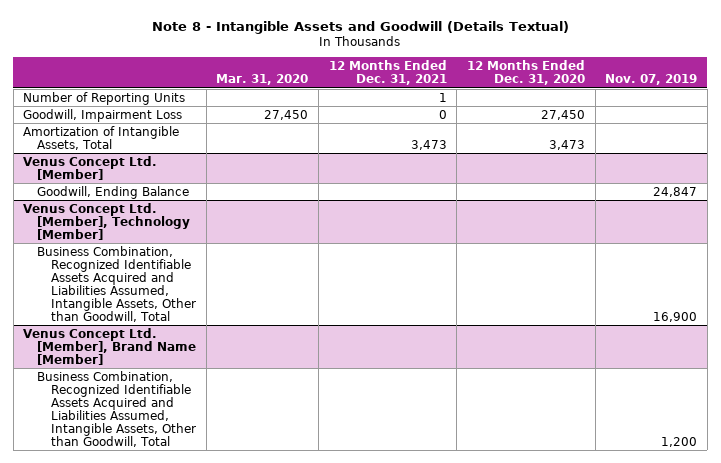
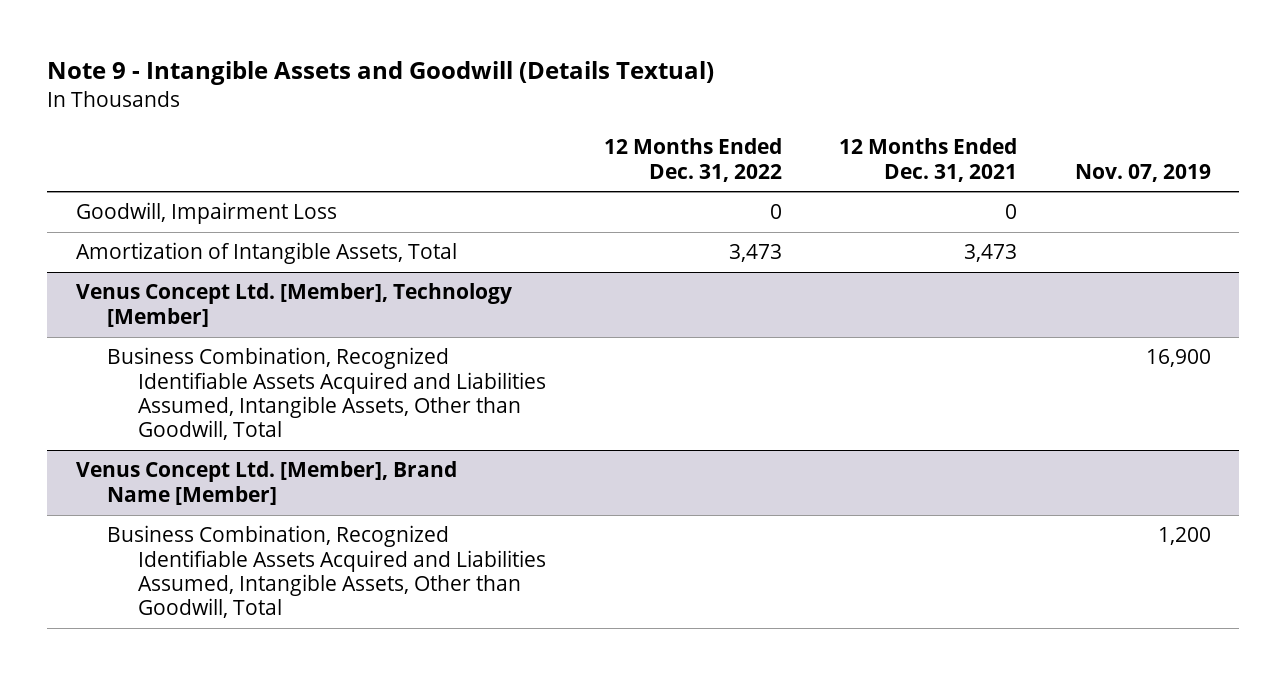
- Note 8 - Intangible Assets and Goodwill (Details Textual)
+ Note 9 - Intangible Assets and Goodwill (Details Textual)
- | Mar. 31, 2020 | 12 Months Ended Dec. 31, 2021 | 12 Months Ended Dec. 31, 2020 | Nov. 07, 2019
+ | 12 Months Ended Dec. 31, 2022 | 12 Months Ended Dec. 31, 2021 | Nov. 07, 2019
- Number of Reporting Units | | 1 | |
- Venus Concept Ltd. [Member]
- Goodwill, Ending Balance | | | | 24,847

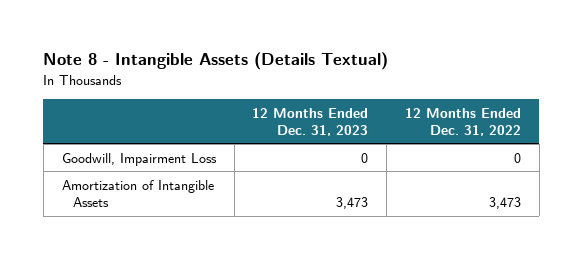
- Note 9 - Intangible Assets and Goodwill (Details Textual)
+ Note 8 - Intangible Assets (Details Textual)
- | 12 Months Ended Dec. 31, 2022 | 12 Months Ended Dec. 31, 2021 | Nov. 07, 2019
+ | 12 Months Ended Dec. 31, 2023 | 12 Months Ended Dec. 31, 2022
- Amortization of Intangible Assets, Total | 3,473 | 3,473 |
- Venus Concept Ltd. [Member], Technology [Member]
- Business Combination, Recognized Identifiable Assets Acquired and Liabilities Assumed, Intangible Assets, Other than Goodwill, Total | | | 16,900
- Venus Concept Ltd. [Member], Brand Name [Member]
- Business Combination, Recognized Identifiable Assets Acquired and Liabilities Assumed, Intangible Assets, Other than Goodwill, Total | | | 1,200
+ Amortization of Intangible Assets | 3,473 | 3,473

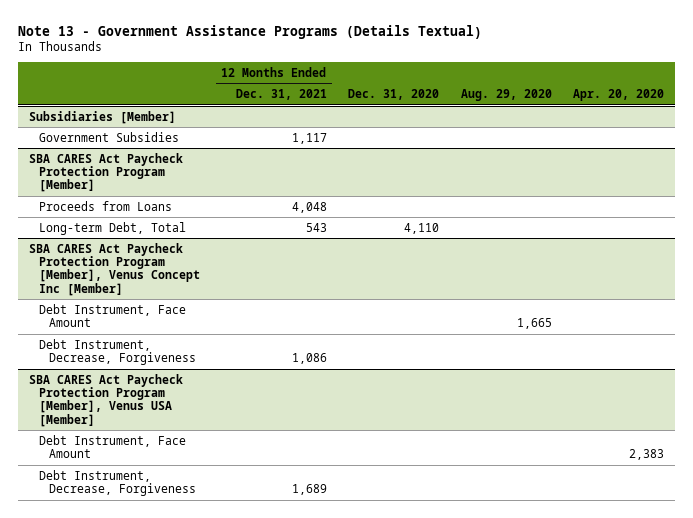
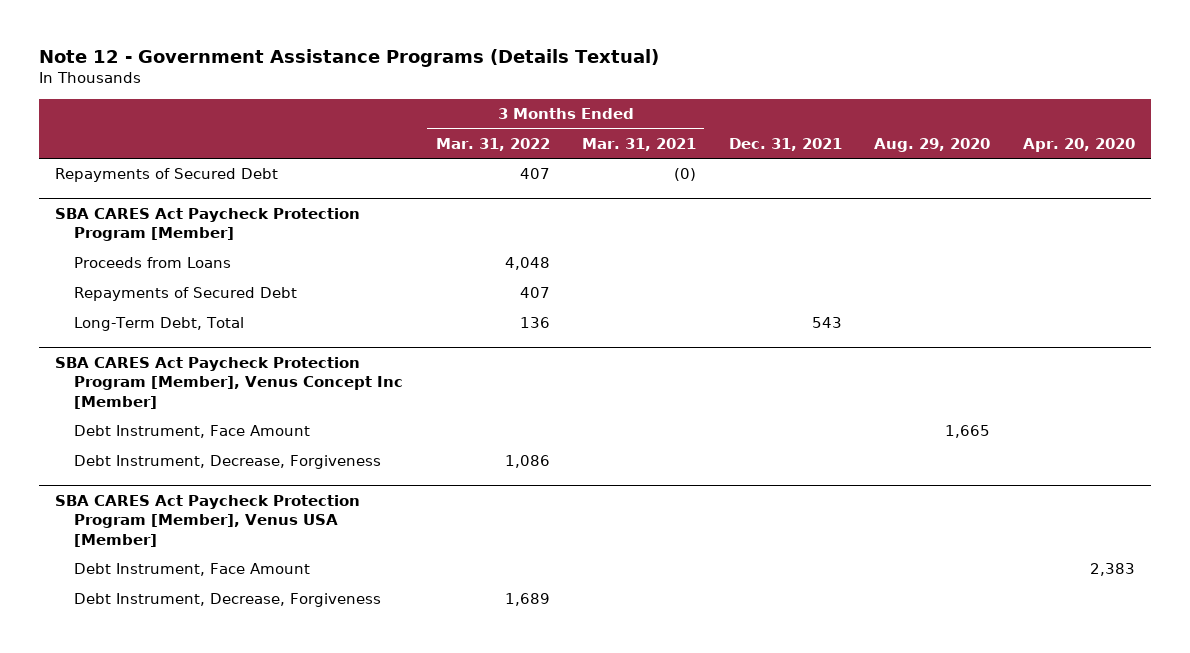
- Note 13 - Government Assistance Programs (Details Textual)
+ Note 12 - Government Assistance Programs (Details Textual)
- | 12 Months Ended Dec. 31, 2021 | Dec. 31, 2020 | Aug. 29, 2020 | Apr. 20, 2020
+ | 3 Months Ended Mar. 31, 2022 | 3 Months Ended Mar. 31, 2021 | Dec. 31, 2021 | Aug. 29, 2020 | Apr. 20, 2020
- Subsidiaries [Member]
- Government Subsidies | 1,117 | | |
+ Repayments of Secured Debt | 407 | (0) | | |
@ SBA CARES Act Paycheck Protection Program [Member]
- Long-term Debt, Total | 543 | 4,110 | |
+ Repayments of Secured Debt | 407 | | | |
+ Long-Term Debt, Total | 136 | | 543 | |

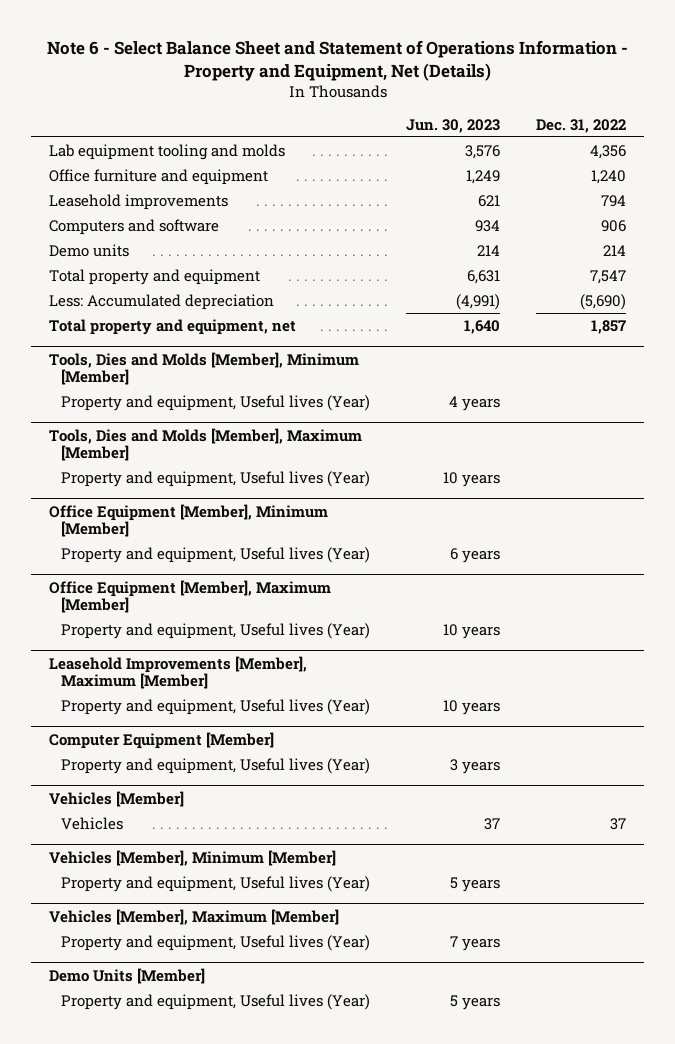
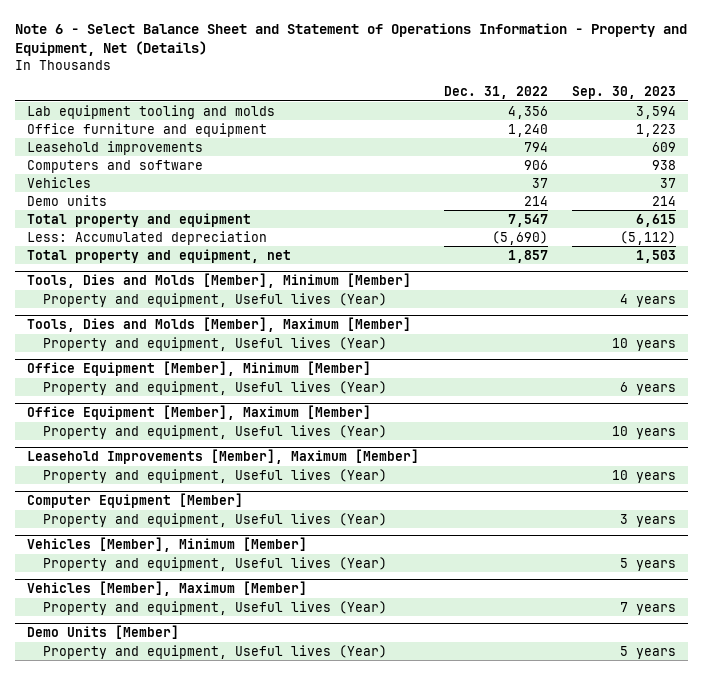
- | Jun. 30, 2023 | Dec. 31, 2022
+ | Dec. 31, 2022 | Sep. 30, 2023
+ Vehicles | 37 | 37
- Vehicles [Member]
- Vehicles | 37 | 37

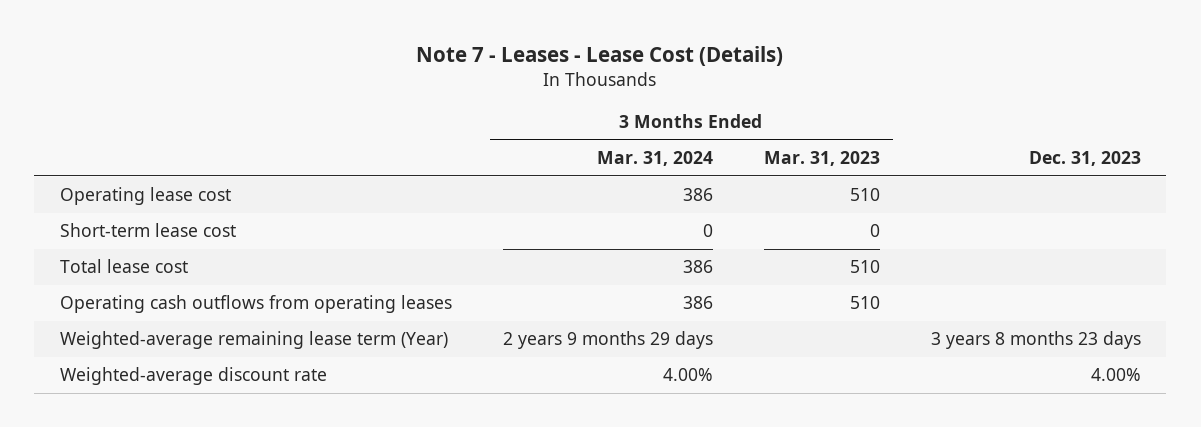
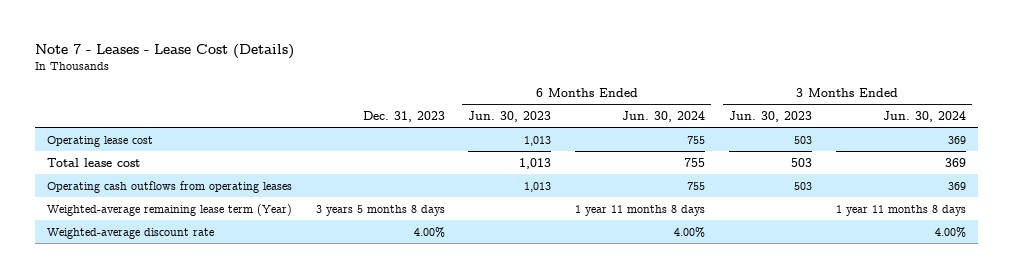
- | 3 Months Ended Mar. 31, 2024 | 3 Months Ended Mar. 31, 2023 | Dec. 31, 2023
+ | Dec. 31, 2023 | 6 Months Ended Jun. 30, 2023 | 6 Months Ended Jun. 30, 2024 | 3 Months Ended Jun. 30, 2023 | 3 Months Ended Jun. 30, 2024
- Short-term lease cost | 0 | 0 |
- Weighted-average remaining lease term (Year) | 2 years 9 months 29 days | | 3 years 8 months 23 days
+ Weighted-average remaining lease term (Year) | 3 years 5 months 8 days | | 1 year 11 months 8 days | | 1 year 11 months 8 days

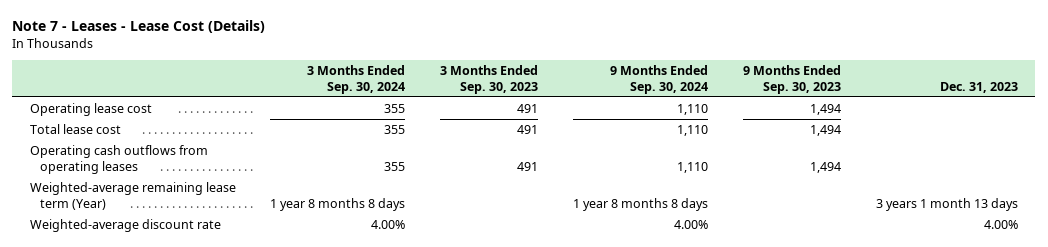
- | Dec. 31, 2023 | 6 Months Ended Jun. 30, 2023 | 6 Months Ended Jun. 30, 2024 | 3 Months Ended Jun. 30, 2023 | 3 Months Ended Jun. 30, 2024
+ | 3 Months Ended Sep. 30, 2024 | 3 Months Ended Sep. 30, 2023 | 9 Months Ended Sep. 30, 2024 | 9 Months Ended Sep. 30, 2023 | Dec. 31, 2023
- Weighted-average remaining lease term (Year) | 3 years 5 months 8 days | | 1 year 11 months 8 days | | 1 year 11 months 8 days
+ Weighted-average remaining lease term (Year) | 1 year 8 months 8 days | | 1 year 8 months 8 days | | 3 years 1 month 13 days

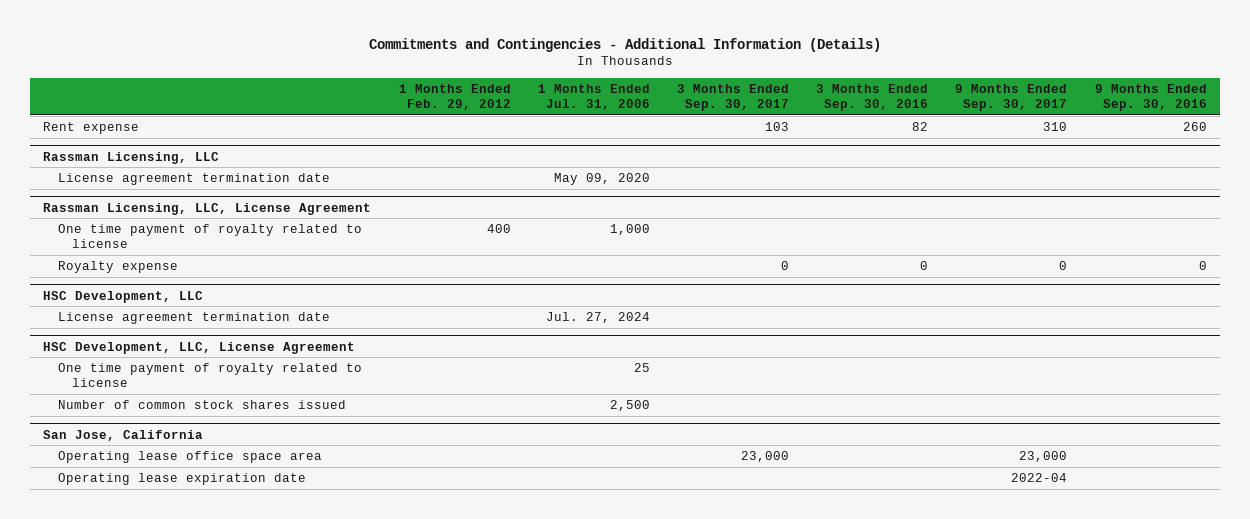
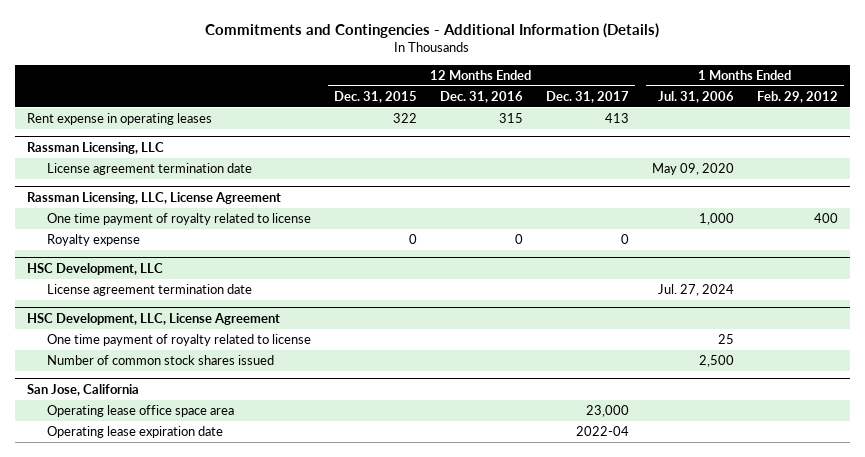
- | 1 Months Ended Feb. 29, 2012 | 1 Months Ended Jul. 31, 2006 | 3 Months Ended Sep. 30, 2017 | 3 Months Ended Sep. 30, 2016 | 9 Months Ended Sep. 30, 2017 | 9 Months Ended Sep. 30, 2016
+ | 12 Months Ended Dec. 31, 2015 | 12 Months Ended Dec. 31, 2016 | 12 Months Ended Dec. 31, 2017 | 1 Months Ended Jul. 31, 2006 | 1 Months Ended Feb. 29, 2012
- Rent expense | | | 103 | 82 | 310 | 260
+ Rent expense in operating leases | 322 | 315 | 413 | |

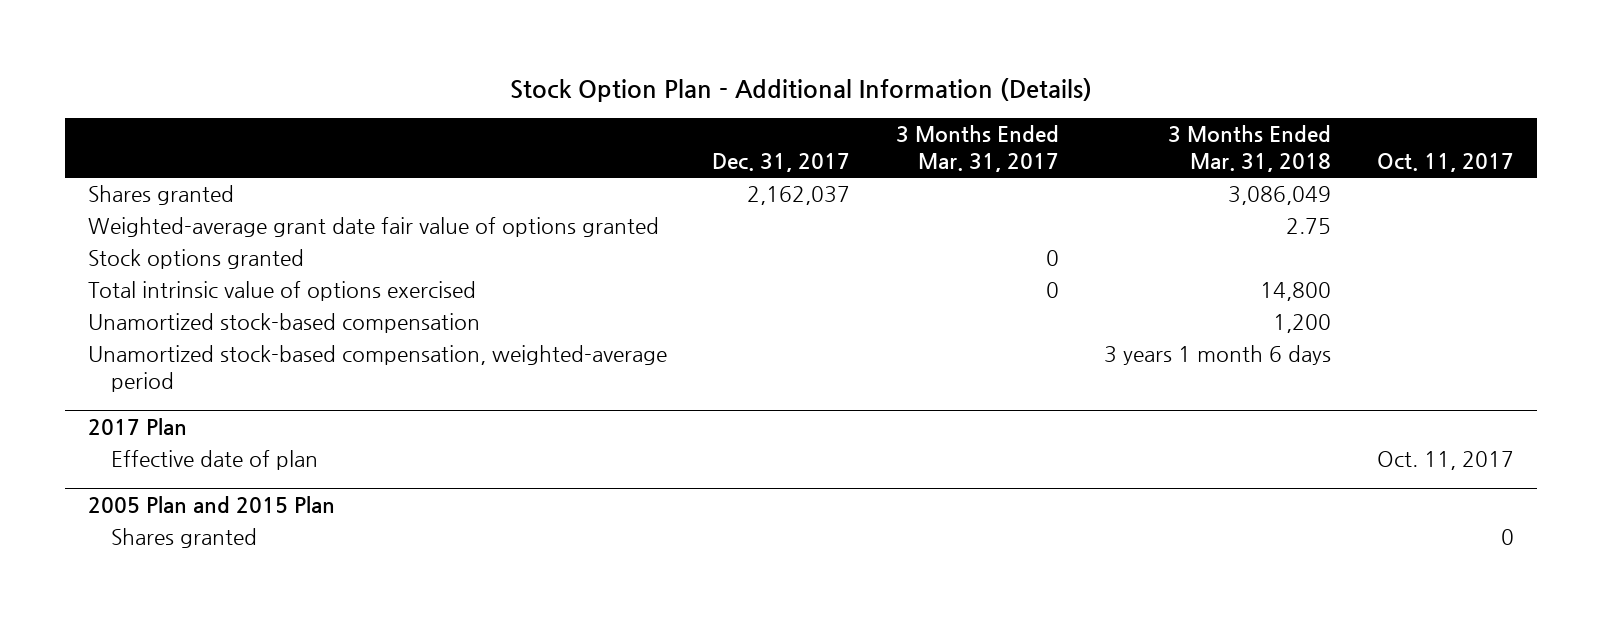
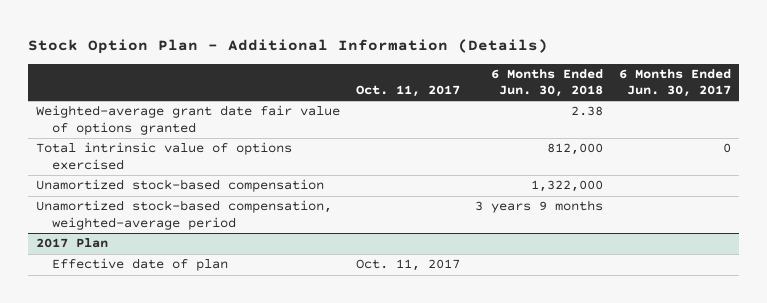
- | Dec. 31, 2017 | 3 Months Ended Mar. 31, 2017 | 3 Months Ended Mar. 31, 2018 | Oct. 11, 2017
+ | Oct. 11, 2017 | 6 Months Ended Jun. 30, 2018 | 6 Months Ended Jun. 30, 2017
- Shares granted | 2,162,037 | | 3,086,049 |
- Stock options granted | | 0 | |
- 2005 Plan and 2015 Plan
- Shares granted | | | | 0

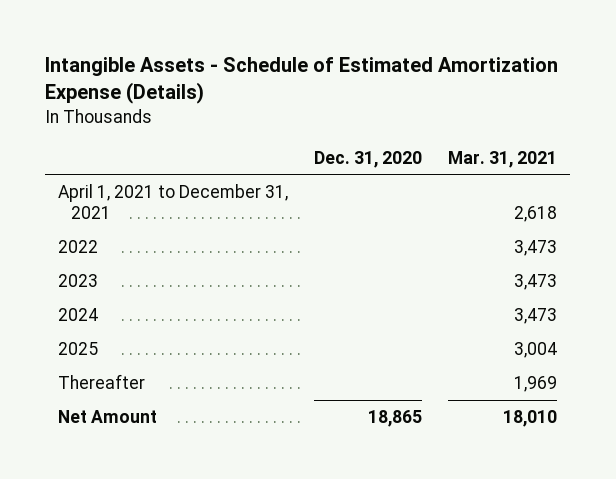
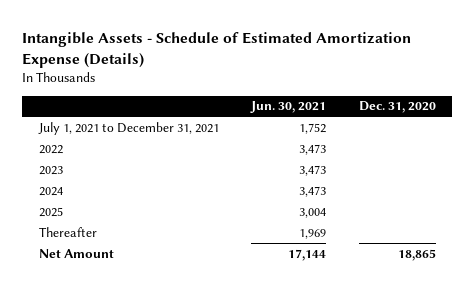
- | Dec. 31, 2020 | Mar. 31, 2021
+ | Jun. 30, 2021 | Dec. 31, 2020
- April 1, 2021 to December 31, 2021 | | 2,618
+ July 1, 2021 to December 31, 2021 | 1,752 |

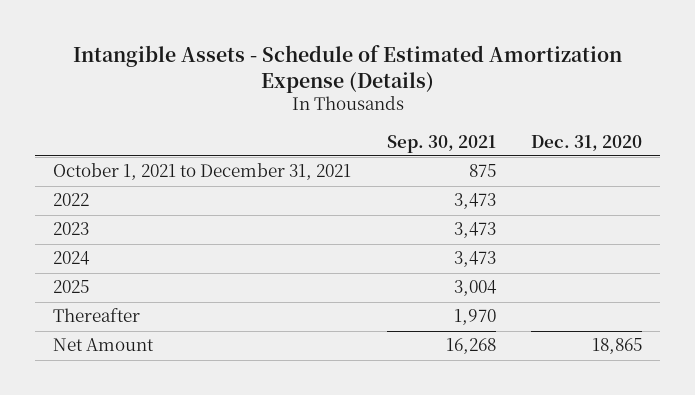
- | Jun. 30, 2021 | Dec. 31, 2020
+ | Sep. 30, 2021 | Dec. 31, 2020
- July 1, 2021 to December 31, 2021 | 1,752 |
+ October 1, 2021 to December 31, 2021 | 875 |

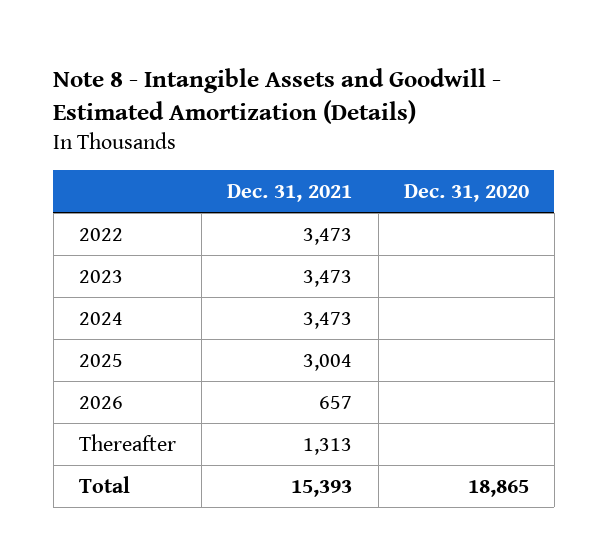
- Intangible Assets - Schedule of Estimated Amortization Expense (Details)
+ Note 8 - Intangible Assets and Goodwill - Estimated Amortization (Details)
- | Sep. 30, 2021 | Dec. 31, 2020
+ | Dec. 31, 2021 | Dec. 31, 2020
- October 1, 2021 to December 31, 2021 | 875 |
+ 2026 | 657 |
- Net Amount | 16,268 | 18,865
+ Total | 15,393 | 18,865

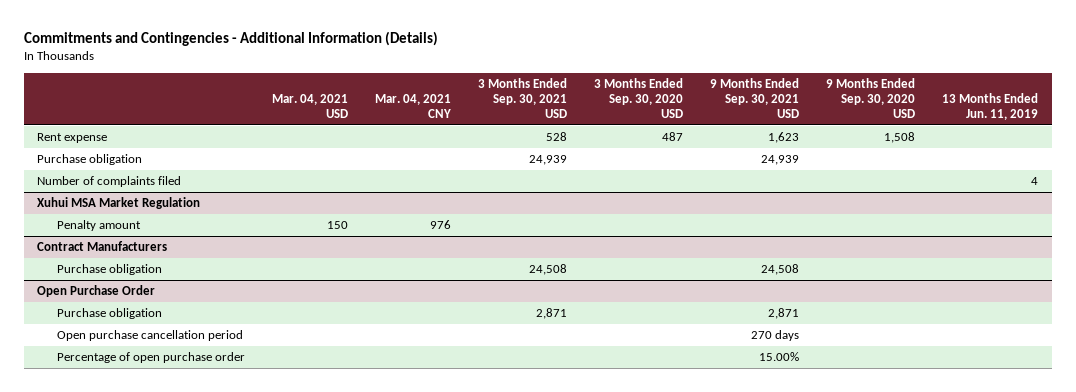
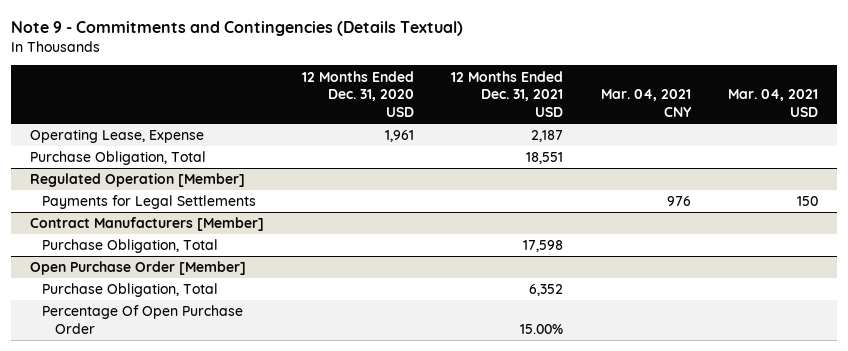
- Commitments and Contingencies - Additional Information (Details)
+ Note 9 - Commitments and Contingencies (Details Textual)
- | Mar. 04, 2021 USD | Mar. 04, 2021 CNY | 3 Months Ended Sep. 30, 2021 USD | 3 Months Ended Sep. 30, 2020 USD | 9 Months Ended Sep. 30, 2021 USD | 9 Months Ended Sep. 30, 2020 USD | 13 Months Ended Jun. 11, 2019
+ | 12 Months Ended Dec. 31, 2020 USD | 12 Months Ended Dec. 31, 2021 USD | Mar. 04, 2021 CNY | Mar. 04, 2021 USD
- Rent expense | | | 528 | 487 | 1,623 | 1,508 |
- Purchase obligation | | | 24,939 | | 24,939 | |
- Number of complaints filed | | | | | | | 4
- Xuhui MSA Market Regulation
- Penalty amount | 150 | 976 | | | | |
- Contract Manufacturers
- Purchase obligation | | | 24,508 | | 24,508 | |
- Open Purchase Order
- Purchase obligation | | | 2,871 | | 2,871 | |
- Open purchase cancellation period | | | | | 270 days | |
- Percentage of open purchase order | | | | | 15.00% | |
+ Operating Lease, Expense | 1,961 | 2,187 | |
+ Purchase Obligation, Total | | 18,551 | |
+ Regulated Operation [Member]
+ Payments for Legal Settlements | | | 976 | 150
+ Contract Manufacturers [Member]
+ Purchase Obligation, Total | | 17,598 | |
+ Open Purchase Order [Member]
+ Purchase Obligation, Total | | 6,352 | |
+ Percentage Of Open Purchase Order | | 15.00% | |

